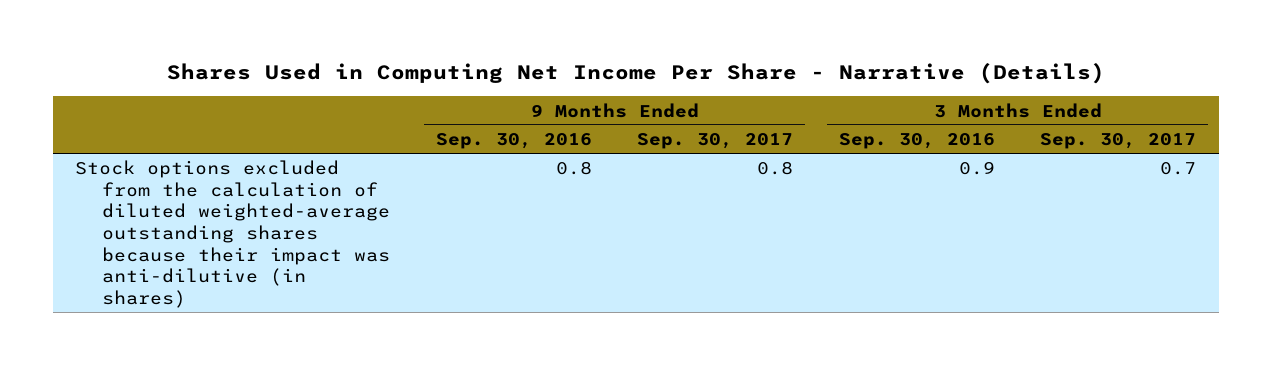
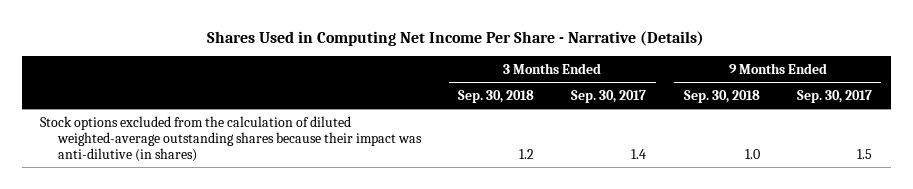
- | 9 Months Ended Sep. 30, 2016 | 9 Months Ended Sep. 30, 2017 | 3 Months Ended Sep. 30, 2016 | 3 Months Ended Sep. 30, 2017
+ | 3 Months Ended Sep. 30, 2018 | 3 Months Ended Sep. 30, 2017 | 9 Months Ended Sep. 30, 2018 | 9 Months Ended Sep. 30, 2017
- Stock options excluded from the calculation of diluted weighted-average outstanding shares because their impact was anti-dilutive (in shares) | 0.8 | 0.8 | 0.9 | 0.7
+ Stock options excluded from the calculation of diluted weighted-average outstanding shares because their impact was anti-dilutive (in shares) | 1.2 | 1.4 | 1.0 | 1.5

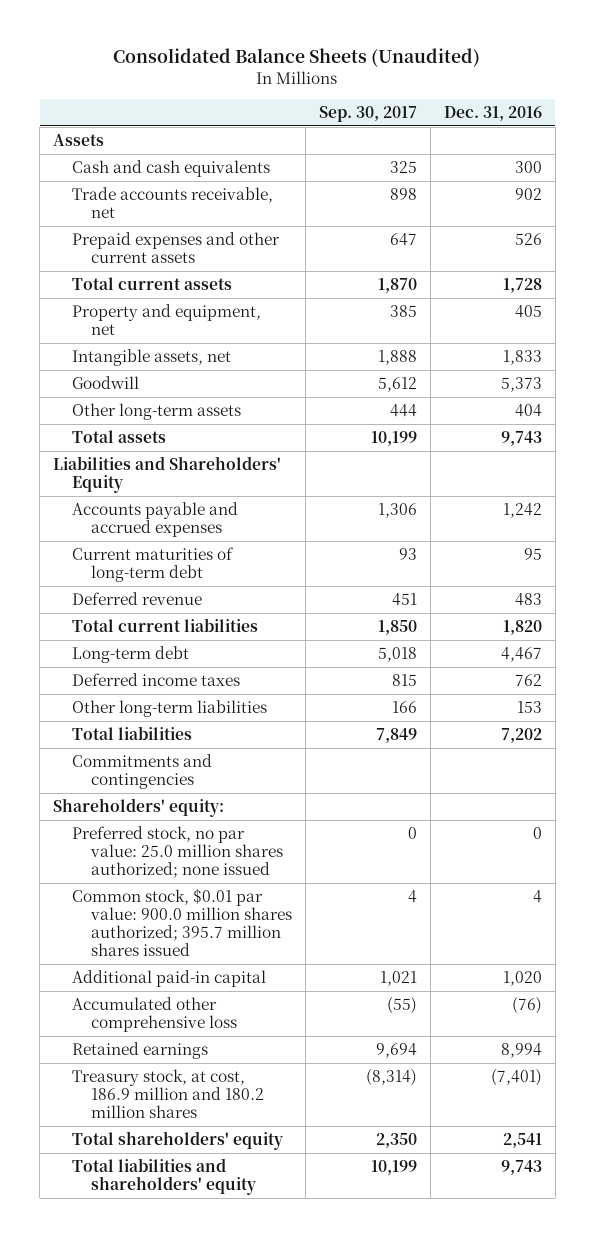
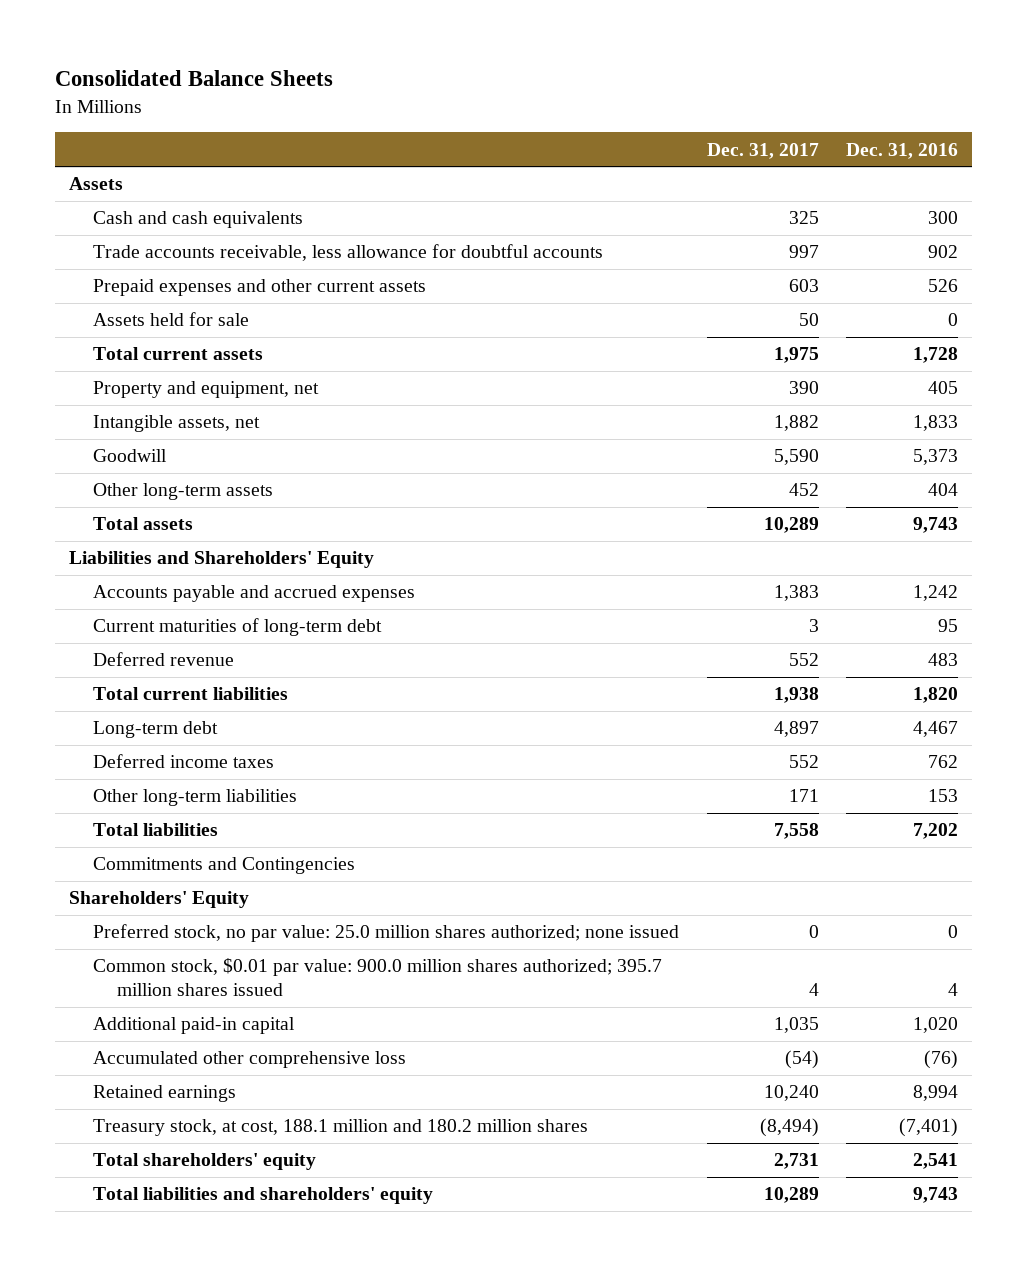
- Consolidated Balance Sheets (Unaudited)
+ Consolidated Balance Sheets
- | Sep. 30, 2017 | Dec. 31, 2016
+ | Dec. 31, 2017 | Dec. 31, 2016
- Trade accounts receivable, net | 898 | 902
+ Trade accounts receivable, less allowance for doubtful accounts | 997 | 902
+ Assets held for sale | 50 | 0
- Commitments and contingencies
- Shareholders' equity:
+ Commitments and Contingencies
+ Shareholders' Equity
- Treasury stock, at cost, 186.9 million and 180.2 million shares | (8,314) | (7,401)
+ Treasury stock, at cost, 188.1 million and 180.2 million shares | (8,494) | (7,401)

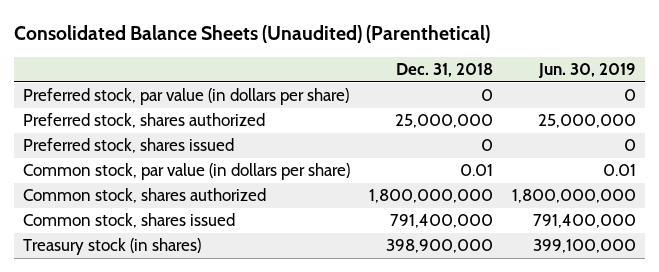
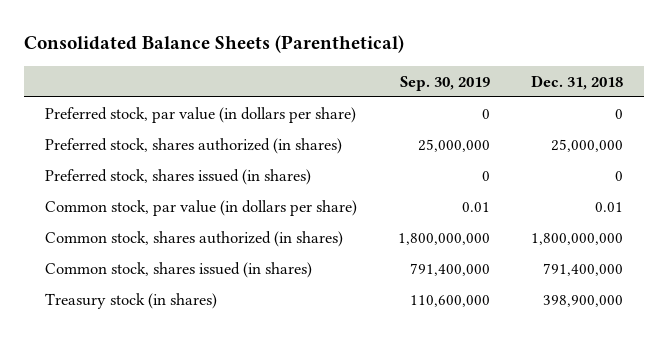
- Consolidated Balance Sheets (Unaudited) (Parenthetical)
+ Consolidated Balance Sheets (Parenthetical)
- | Dec. 31, 2018 | Jun. 30, 2019
+ | Sep. 30, 2019 | Dec. 31, 2018
- Preferred stock, shares authorized | 25,000,000 | 25,000,000
- Preferred stock, shares issued | 0 | 0
+ Preferred stock, shares authorized (in shares) | 25,000,000 | 25,000,000
+ Preferred stock, shares issued (in shares) | 0 | 0
- Common stock, shares authorized | 1,800,000,000 | 1,800,000,000
- Common stock, shares issued | 791,400,000 | 791,400,000
+ Common stock, shares authorized (in shares) | 1,800,000,000 | 1,800,000,000
+ Common stock, shares issued (in shares) | 791,400,000 | 791,400,000

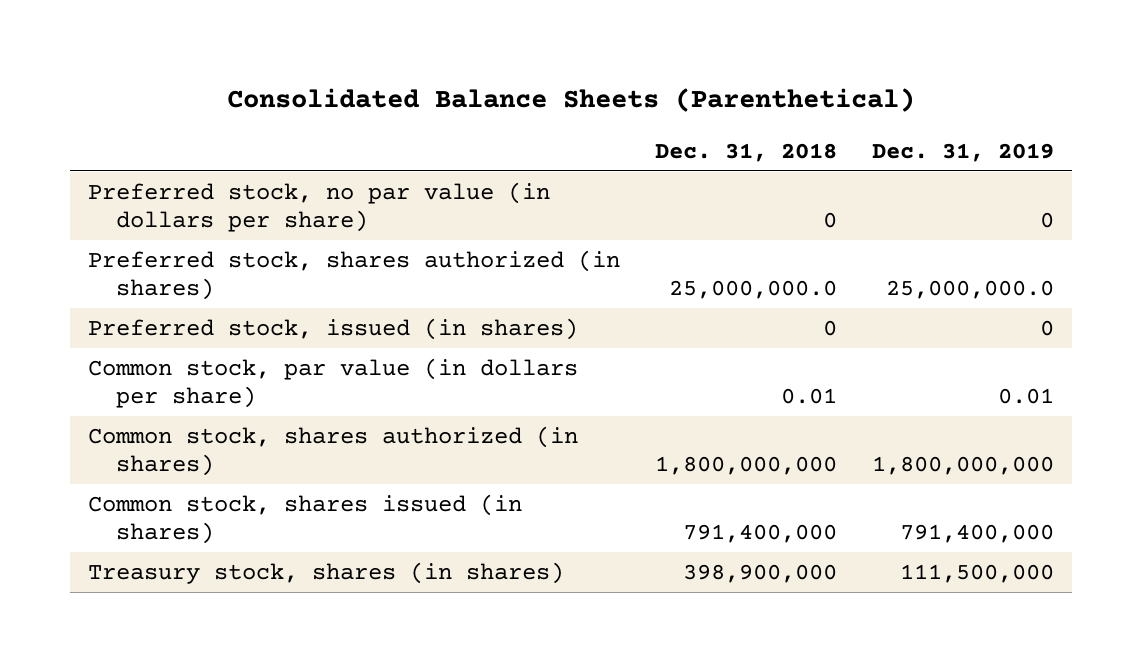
- | Sep. 30, 2019 | Dec. 31, 2018
+ | Dec. 31, 2018 | Dec. 31, 2019
- Preferred stock, par value (in dollars per share) | 0 | 0
- Preferred stock, shares authorized (in shares) | 25,000,000 | 25,000,000
- Preferred stock, shares issued (in shares) | 0 | 0
+ Preferred stock, no par value (in dollars per share) | 0 | 0
+ Preferred stock, shares authorized (in shares) | 25,000,000.0 | 25,000,000.0
+ Preferred stock, issued (in shares) | 0 | 0
- Treasury stock (in shares) | 110,600,000 | 398,900,000
+ Treasury stock, shares (in shares) | 398,900,000 | 111,500,000

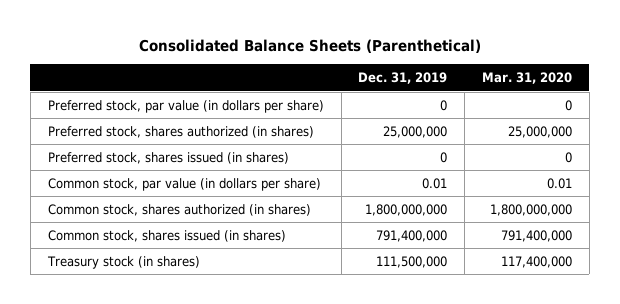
- | Dec. 31, 2018 | Dec. 31, 2019
+ | Dec. 31, 2019 | Mar. 31, 2020
- Preferred stock, no par value (in dollars per share) | 0 | 0
- Preferred stock, shares authorized (in shares) | 25,000,000.0 | 25,000,000.0
- Preferred stock, issued (in shares) | 0 | 0
+ Preferred stock, par value (in dollars per share) | 0 | 0
+ Preferred stock, shares authorized (in shares) | 25,000,000 | 25,000,000
+ Preferred stock, shares issued (in shares) | 0 | 0
- Treasury stock, shares (in shares) | 398,900,000 | 111,500,000
+ Treasury stock (in shares) | 111,500,000 | 117,400,000

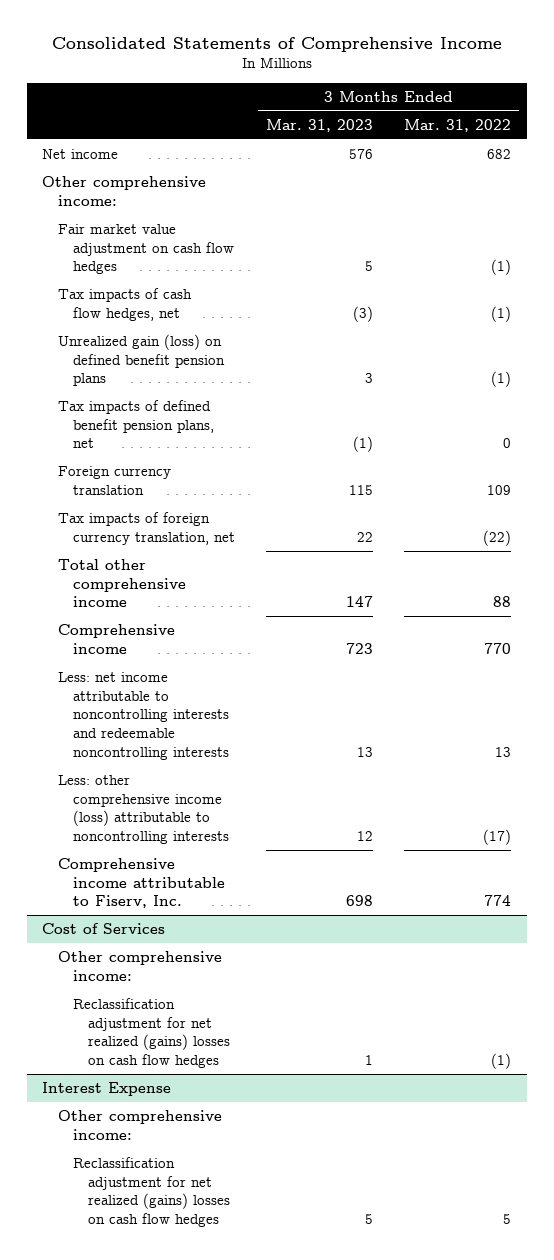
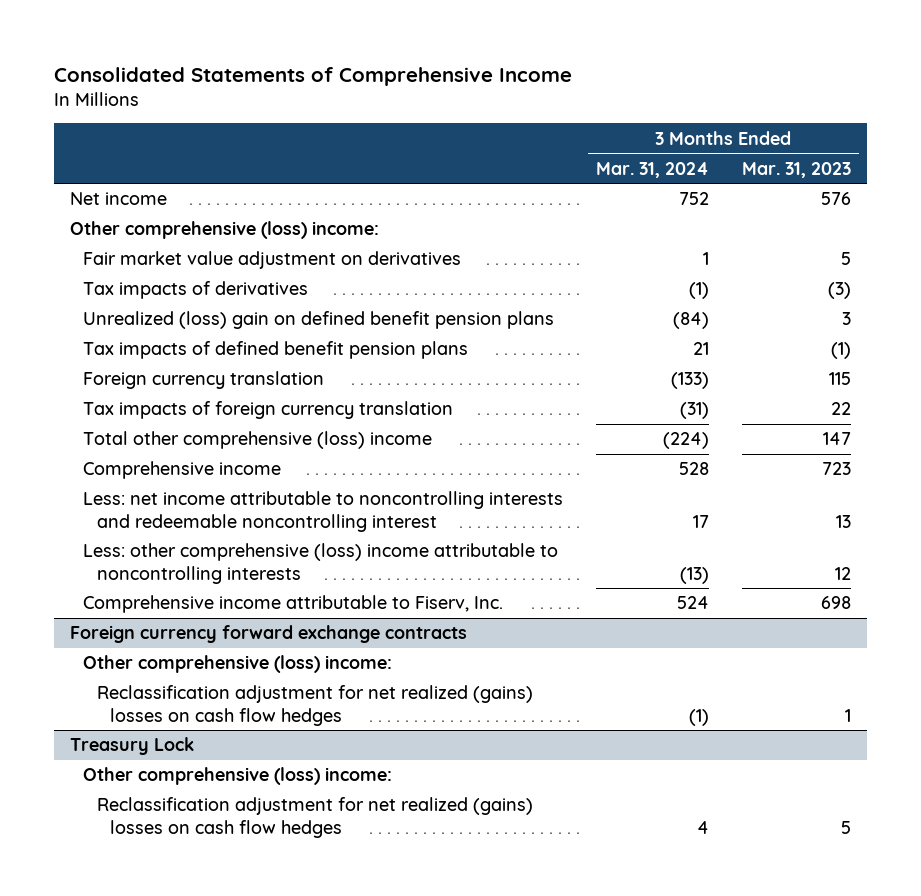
- | 3 Months Ended Mar. 31, 2023 | 3 Months Ended Mar. 31, 2022
+ | 3 Months Ended Mar. 31, 2024 | 3 Months Ended Mar. 31, 2023
- Other comprehensive income:
- Fair market value adjustment on cash flow hedges | 5 | (1)
- Tax impacts of cash flow hedges, net | (3) | (1)
- Unrealized gain (loss) on defined benefit pension plans | 3 | (1)
- Tax impacts of defined benefit pension plans, net | (1) | 0
+ Other comprehensive (loss) income:
+ Fair market value adjustment on derivatives | 1 | 5
+ Tax impacts of derivatives | (1) | (3)
+ Unrealized (loss) gain on defined benefit pension plans | (84) | 3
+ Tax impacts of defined benefit pension plans | 21 | (1)
- Tax impacts of foreign currency translation, net | 22 | (22)
- Total other comprehensive income | 147 | 88
+ Tax impacts of foreign currency translation | (31) | 22
+ Total other comprehensive (loss) income | (224) | 147
- Less: net income attributable to noncontrolling interests and redeemable noncontrolling interests | 13 | 13
- Less: other comprehensive income (loss) attributable to noncontrolling interests | 12 | (17)
+ Less: net income attributable to noncontrolling interests and redeemable noncontrolling interest | 17 | 13
+ Less: other comprehensive (loss) income attributable to noncontrolling interests | (13) | 12
- Cost of Services
- Other comprehensive income:
+ Foreign currency forward exchange contracts
+ Other comprehensive (loss) income:
- Interest Expense
- Other comprehensive income:
+ Treasury Lock
+ Other comprehensive (loss) income:

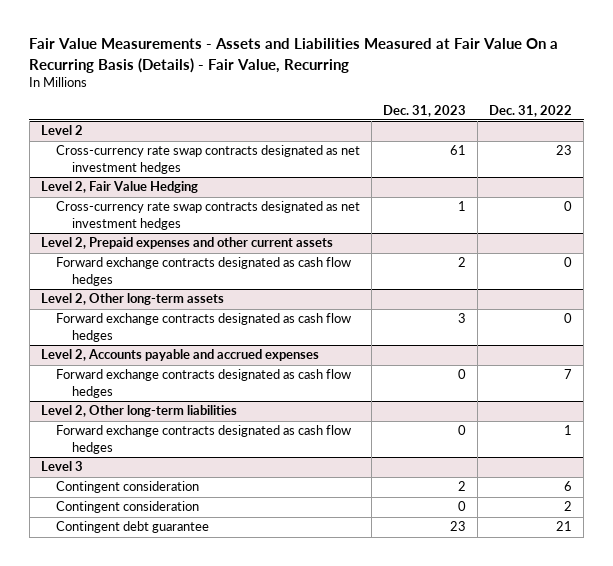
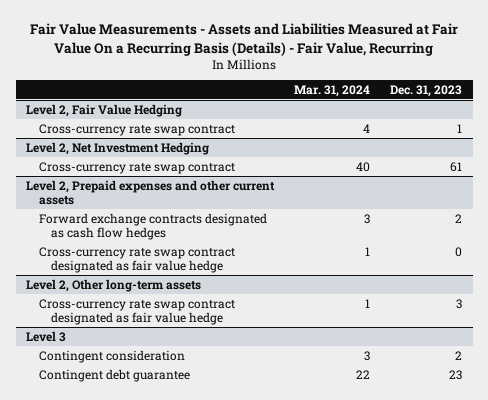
- | Dec. 31, 2023 | Dec. 31, 2022
+ | Mar. 31, 2024 | Dec. 31, 2023
- Level 2
- Cross-currency rate swap contracts designated as net investment hedges | 61 | 23
@ Level 2, Fair Value Hedging
- Cross-currency rate swap contracts designated as net investment hedges | 1 | 0
+ Cross-currency rate swap contract | 4 | 1
+ Level 2, Net Investment Hedging
+ Cross-currency rate swap contract | 40 | 61
@ Level 2, Prepaid expenses and other current assets
+ Cross-currency rate swap contract designated as fair value hedge | 1 | 0
@ Level 2, Other long-term assets
- Forward exchange contracts designated as cash flow hedges | 3 | 0
- Level 2, Accounts payable and accrued expenses
- Forward exchange contracts designated as cash flow hedges | 0 | 7
- Level 2, Other long-term liabilities
- Forward exchange contracts designated as cash flow hedges | 0 | 1
@ Level 2, Other long-term assets
+ Cross-currency rate swap contract designated as fair value hedge | 1 | 3
@ Level 3
- Contingent consideration | 0 | 2

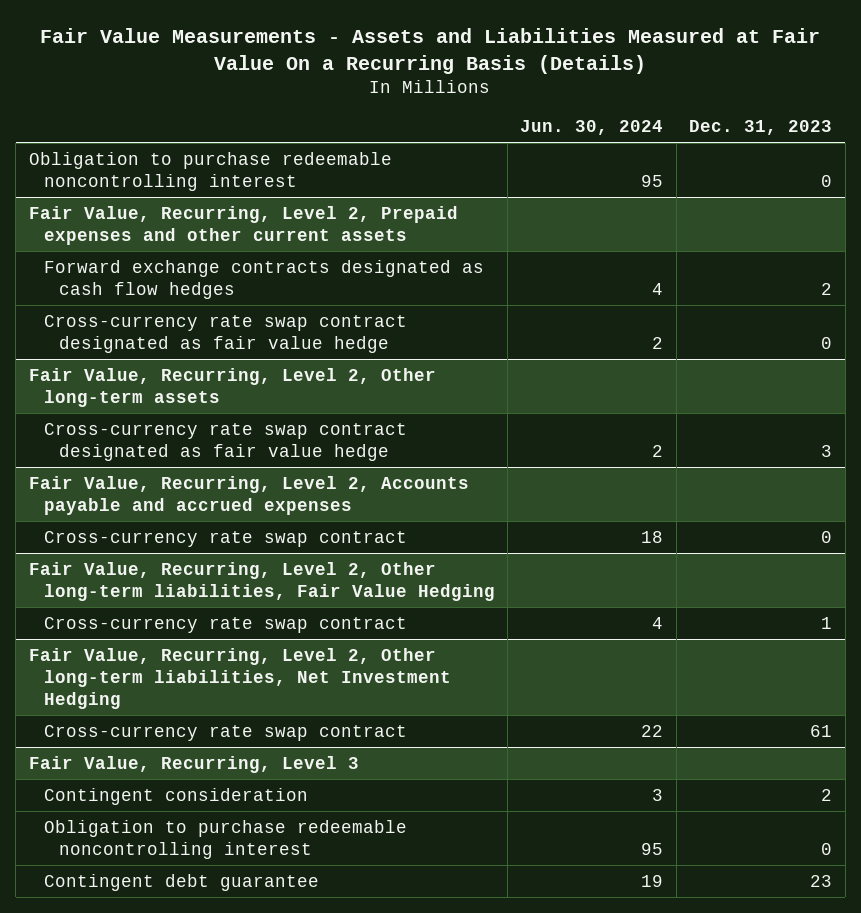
- Fair Value Measurements - Assets and Liabilities Measured at Fair Value On a Recurring Basis (Details) - Fair Value, Recurring
+ Fair Value Measurements - Assets and Liabilities Measured at Fair Value On a Recurring Basis (Details)
- | Mar. 31, 2024 | Dec. 31, 2023
+ | Jun. 30, 2024 | Dec. 31, 2023
- Level 2, Fair Value Hedging
- Cross-currency rate swap contract | 4 | 1
- Level 2, Net Investment Hedging
- Cross-currency rate swap contract | 40 | 61
- Level 2, Prepaid expenses and other current assets
+ Obligation to purchase redeemable noncontrolling interest | 95 | 0
+ Fair Value, Recurring, Level 2, Prepaid expenses and other current assets
- Level 2, Other long-term assets
+ Fair Value, Recurring, Level 2, Other long-term assets
- Level 3
+ Fair Value, Recurring, Level 2, Accounts payable and accrued expenses
+ Cross-currency rate swap contract | 18 | 0
+ Fair Value, Recurring, Level 2, Other long-term liabilities, Fair Value Hedging
+ Cross-currency rate swap contract | 4 | 1
+ Fair Value, Recurring, Level 2, Other long-term liabilities, Net Investment Hedging
+ Cross-currency rate swap contract | 22 | 61
+ Fair Value, Recurring, Level 3
+ Obligation to purchase redeemable noncontrolling interest | 95 | 0

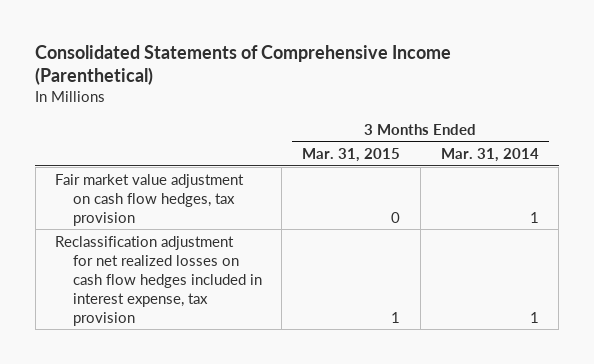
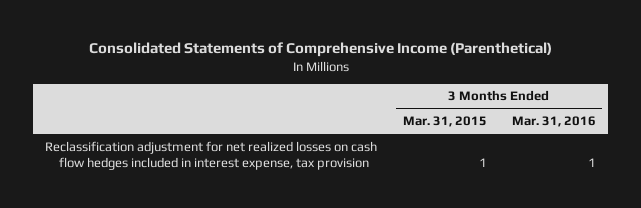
- | 3 Months Ended Mar. 31, 2015 | 3 Months Ended Mar. 31, 2014
+ | 3 Months Ended Mar. 31, 2015 | 3 Months Ended Mar. 31, 2016
- Fair market value adjustment on cash flow hedges, tax provision | 0 | 1

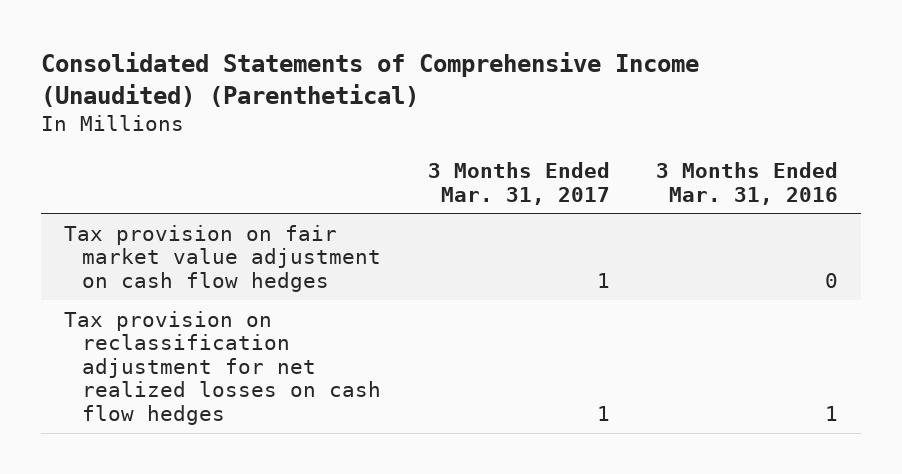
- Consolidated Statements of Comprehensive Income (Parenthetical)
+ Consolidated Statements of Comprehensive Income (Unaudited) (Parenthetical)
- | 3 Months Ended Mar. 31, 2015 | 3 Months Ended Mar. 31, 2016
+ | 3 Months Ended Mar. 31, 2017 | 3 Months Ended Mar. 31, 2016
- Reclassification adjustment for net realized losses on cash flow hedges included in interest expense, tax provision | 1 | 1
+ Tax provision on fair market value adjustment on cash flow hedges | 1 | 0
+ Tax provision on reclassification adjustment for net realized losses on cash flow hedges | 1 | 1

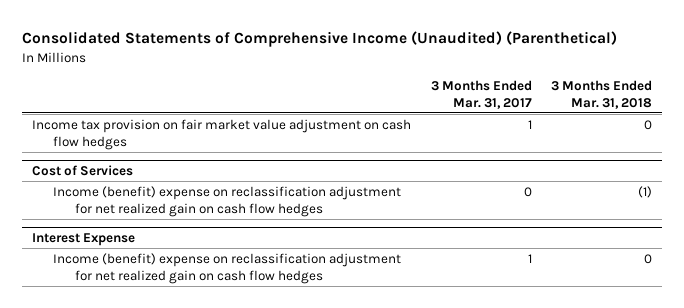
- | 3 Months Ended Mar. 31, 2017 | 3 Months Ended Mar. 31, 2016
+ | 3 Months Ended Mar. 31, 2017 | 3 Months Ended Mar. 31, 2018
- Tax provision on fair market value adjustment on cash flow hedges | 1 | 0
- Tax provision on reclassification adjustment for net realized losses on cash flow hedges | 1 | 1
+ Income tax provision on fair market value adjustment on cash flow hedges | 1 | 0
+ Cost of Services
+ Income (benefit) expense on reclassification adjustment for net realized gain on cash flow hedges | 0 | (1)
+ Interest Expense
+ Income (benefit) expense on reclassification adjustment for net realized gain on cash flow hedges | 1 | 0

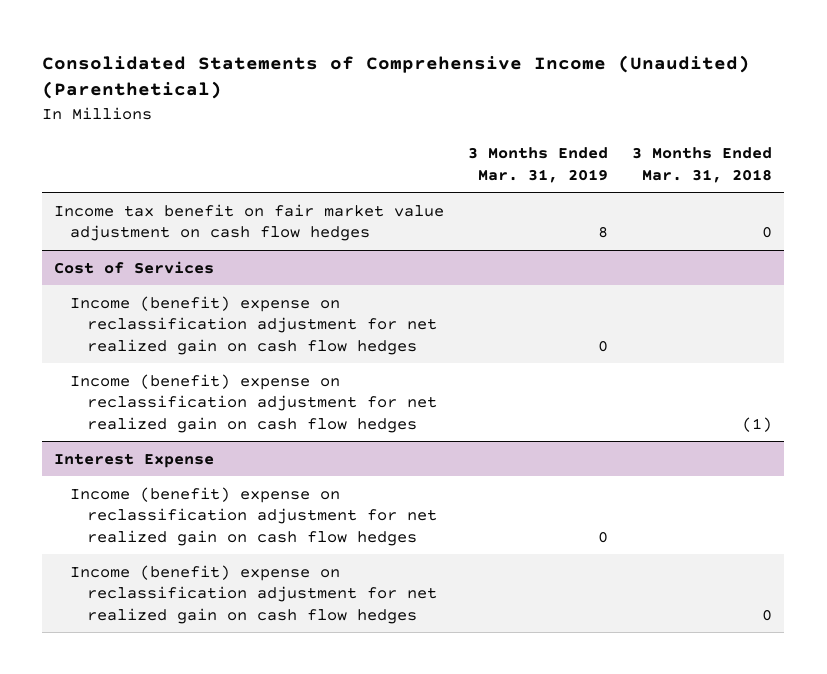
- | 3 Months Ended Mar. 31, 2017 | 3 Months Ended Mar. 31, 2018
+ | 3 Months Ended Mar. 31, 2019 | 3 Months Ended Mar. 31, 2018
- Income tax provision on fair market value adjustment on cash flow hedges | 1 | 0
+ Income tax benefit on fair market value adjustment on cash flow hedges | 8 | 0
@ Cost of Services
+ Income (benefit) expense on reclassification adjustment for net realized gain on cash flow hedges | 0 |
@ Interest Expense
+ Income (benefit) expense on reclassification adjustment for net realized gain on cash flow hedges | 0 |

